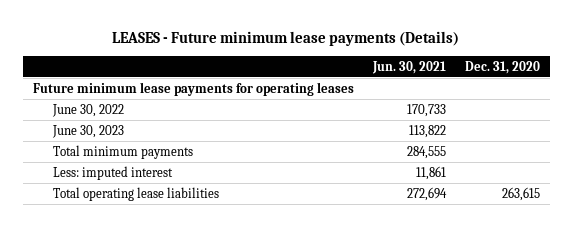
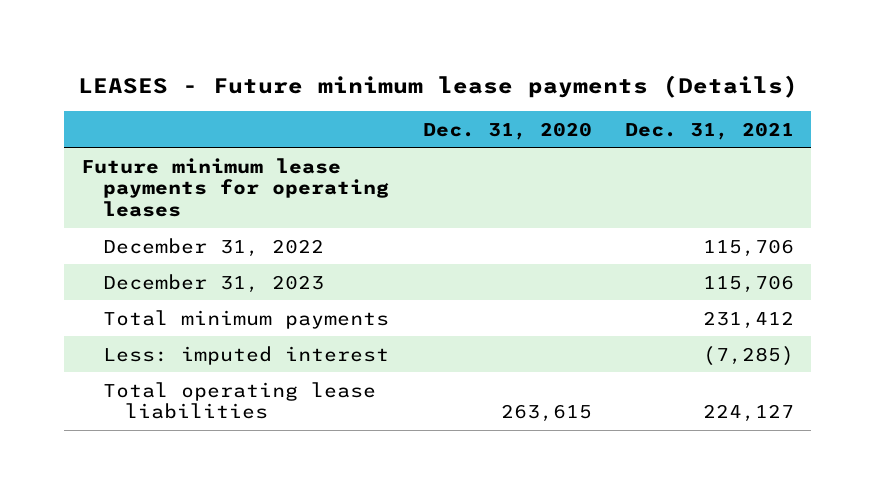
- | Jun. 30, 2021 | Dec. 31, 2020
+ | Dec. 31, 2020 | Dec. 31, 2021
- June 30, 2022 | 170,733 |
- June 30, 2023 | 113,822 |
+ December 31, 2022 | | 115,706
+ December 31, 2023 | | 115,706

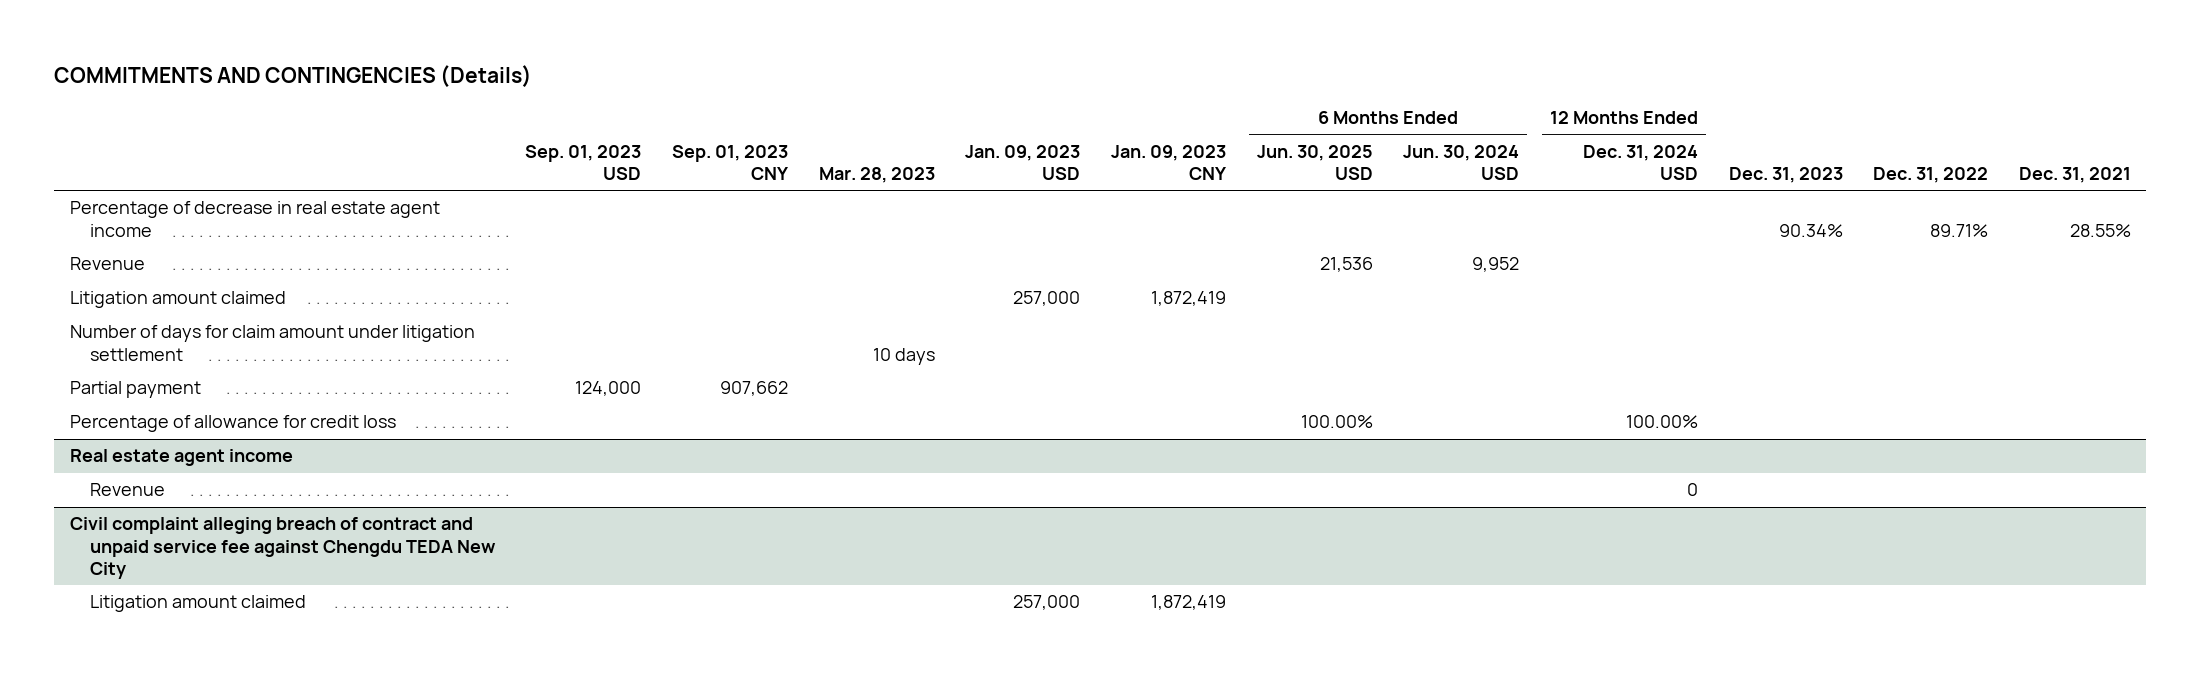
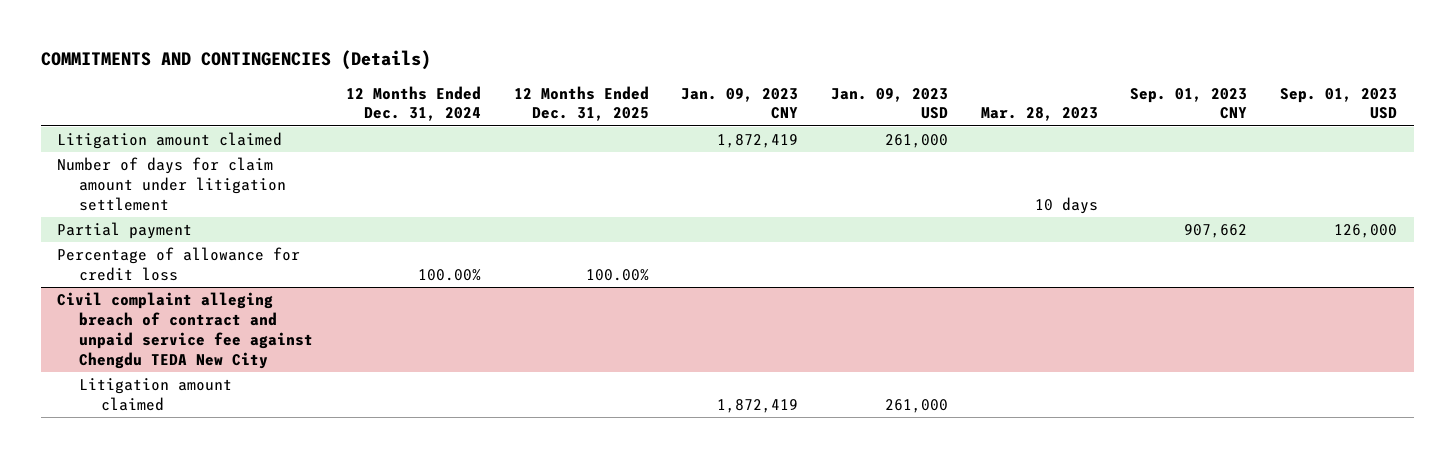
- | Sep. 01, 2023 USD | Sep. 01, 2023 CNY | Mar. 28, 2023 | Jan. 09, 2023 USD | Jan. 09, 2023 CNY | 6 Months Ended Jun. 30, 2025 USD | 6 Months Ended Jun. 30, 2024 USD | 12 Months Ended Dec. 31, 2024 USD | Dec. 31, 2023 | Dec. 31, 2022 | Dec. 31, 2021
+ | 12 Months Ended Dec. 31, 2024 | 12 Months Ended Dec. 31, 2025 | Jan. 09, 2023 CNY | Jan. 09, 2023 USD | Mar. 28, 2023 | Sep. 01, 2023 CNY | Sep. 01, 2023 USD
- Percentage of decrease in real estate agent income | | | | | | | | | 90.34% | 89.71% | 28.55%
- Revenue | | | | | | 21,536 | 9,952 | | | |
- Litigation amount claimed | | | | 257,000 | 1,872,419 | | | | | |
+ Litigation amount claimed | | | 1,872,419 | 261,000 | | |
- Partial payment | 124,000 | 907,662 | | | | | | | | |
+ Partial payment | | | | | | 907,662 | 126,000
- Real estate agent income
- Revenue | | | | | | | | 0 | | |
@ Civil complaint alleging breach of contract and unpaid service fee against Chengdu TEDA New City
- Litigation amount claimed | | | | 257,000 | 1,872,419 | | | | | |
+ Litigation amount claimed | | | 1,872,419 | 261,000 | | |

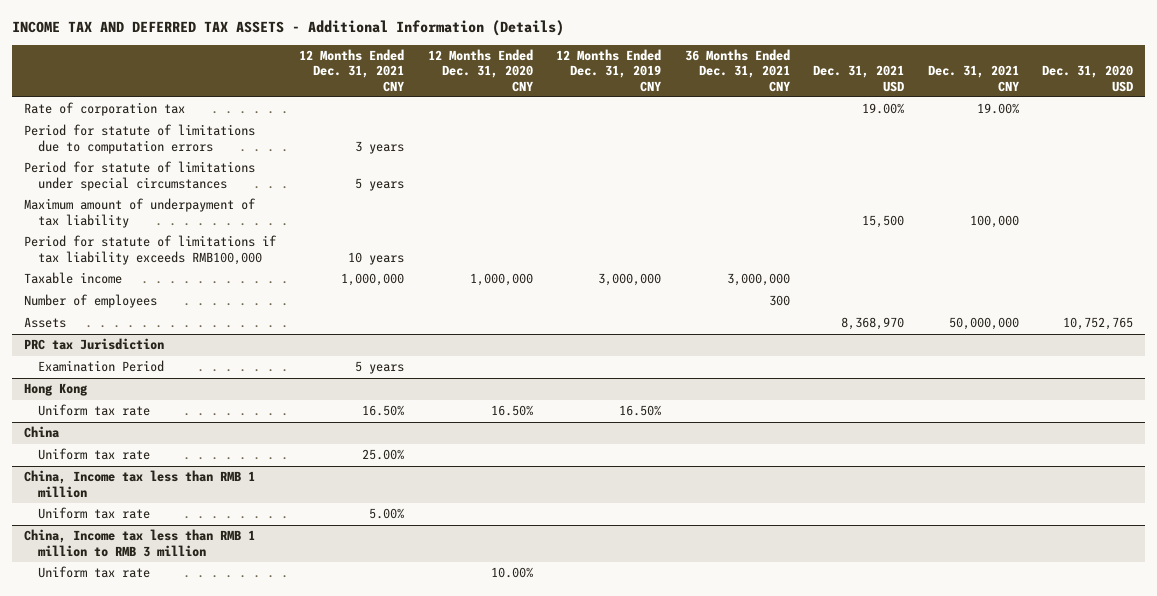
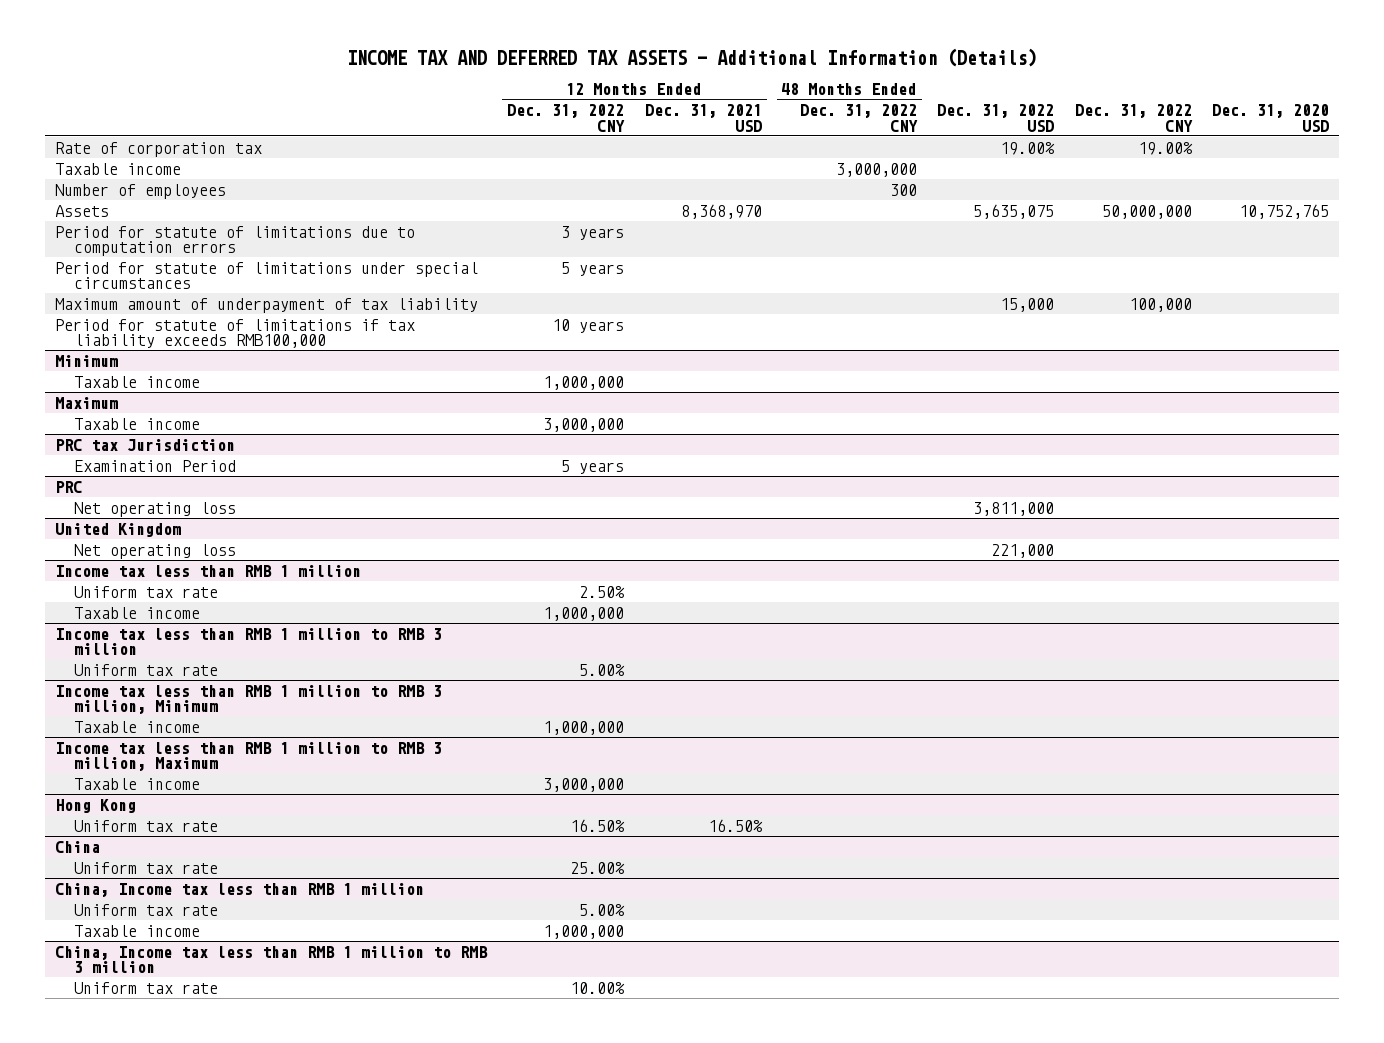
- | 12 Months Ended Dec. 31, 2021 CNY | 12 Months Ended Dec. 31, 2020 CNY | 12 Months Ended Dec. 31, 2019 CNY | 36 Months Ended Dec. 31, 2021 CNY | Dec. 31, 2021 USD | Dec. 31, 2021 CNY | Dec. 31, 2020 USD
+ | 12 Months Ended Dec. 31, 2022 CNY | 12 Months Ended Dec. 31, 2021 USD | 48 Months Ended Dec. 31, 2022 CNY | Dec. 31, 2022 USD | Dec. 31, 2022 CNY | Dec. 31, 2020 USD
moved up: Taxable income | | | 3,000,000 | | |
moved up: Number of employees | | | 300 | | |
moved up: Assets | | 8,368,970 | | 5,635,075 | 50,000,000 | 10,752,765
+ Minimum
+ Taxable income | 1,000,000 | | | | |
+ Maximum
+ Taxable income | 3,000,000 | | | | |
+ PRC
+ Net operating loss | | | | 3,811,000 | |
+ United Kingdom
+ Net operating loss | | | | 221,000 | |
+ Income tax less than RMB 1 million
+ Uniform tax rate | 2.50% | | | | |
+ Taxable income | 1,000,000 | | | | |
+ Income tax less than RMB 1 million to RMB 3 million
+ Uniform tax rate | 5.00% | | | | |
+ Income tax less than RMB 1 million to RMB 3 million, Minimum
+ Taxable income | 1,000,000 | | | | |
+ Income tax less than RMB 1 million to RMB 3 million, Maximum
+ Taxable income | 3,000,000 | | | | |
@ China, Income tax less than RMB 1 million
+ Taxable income | 1,000,000 | | | | |

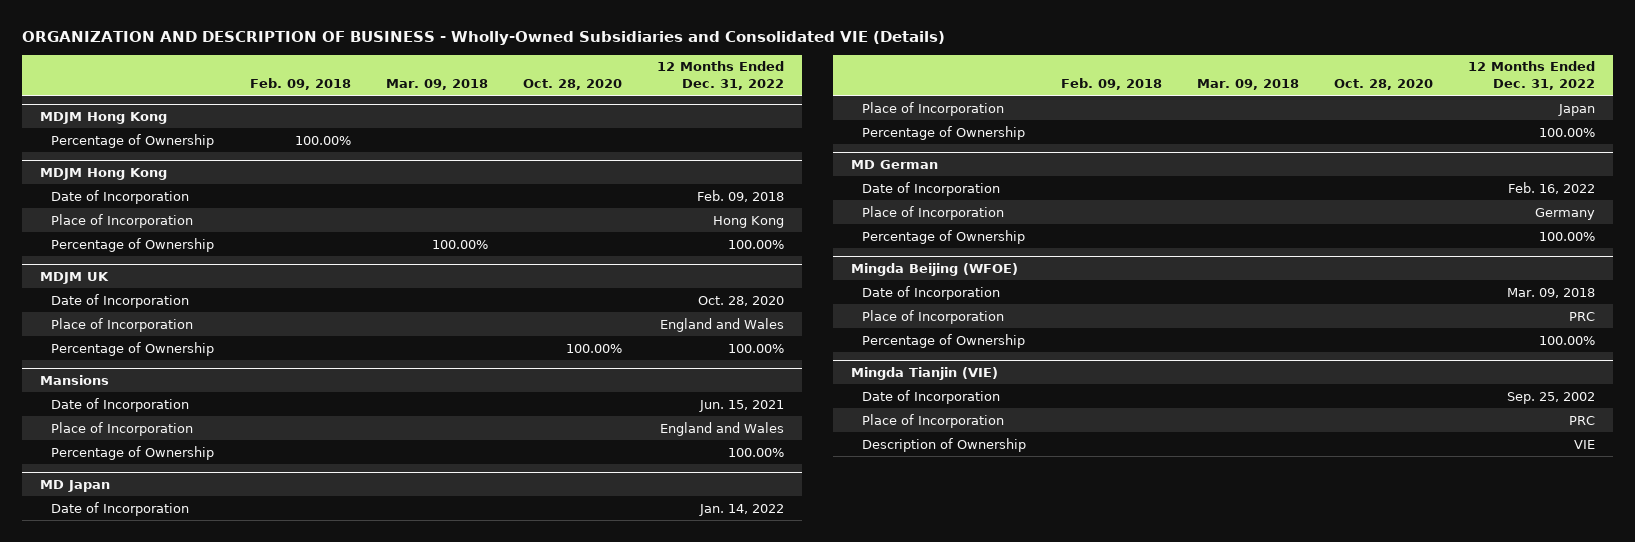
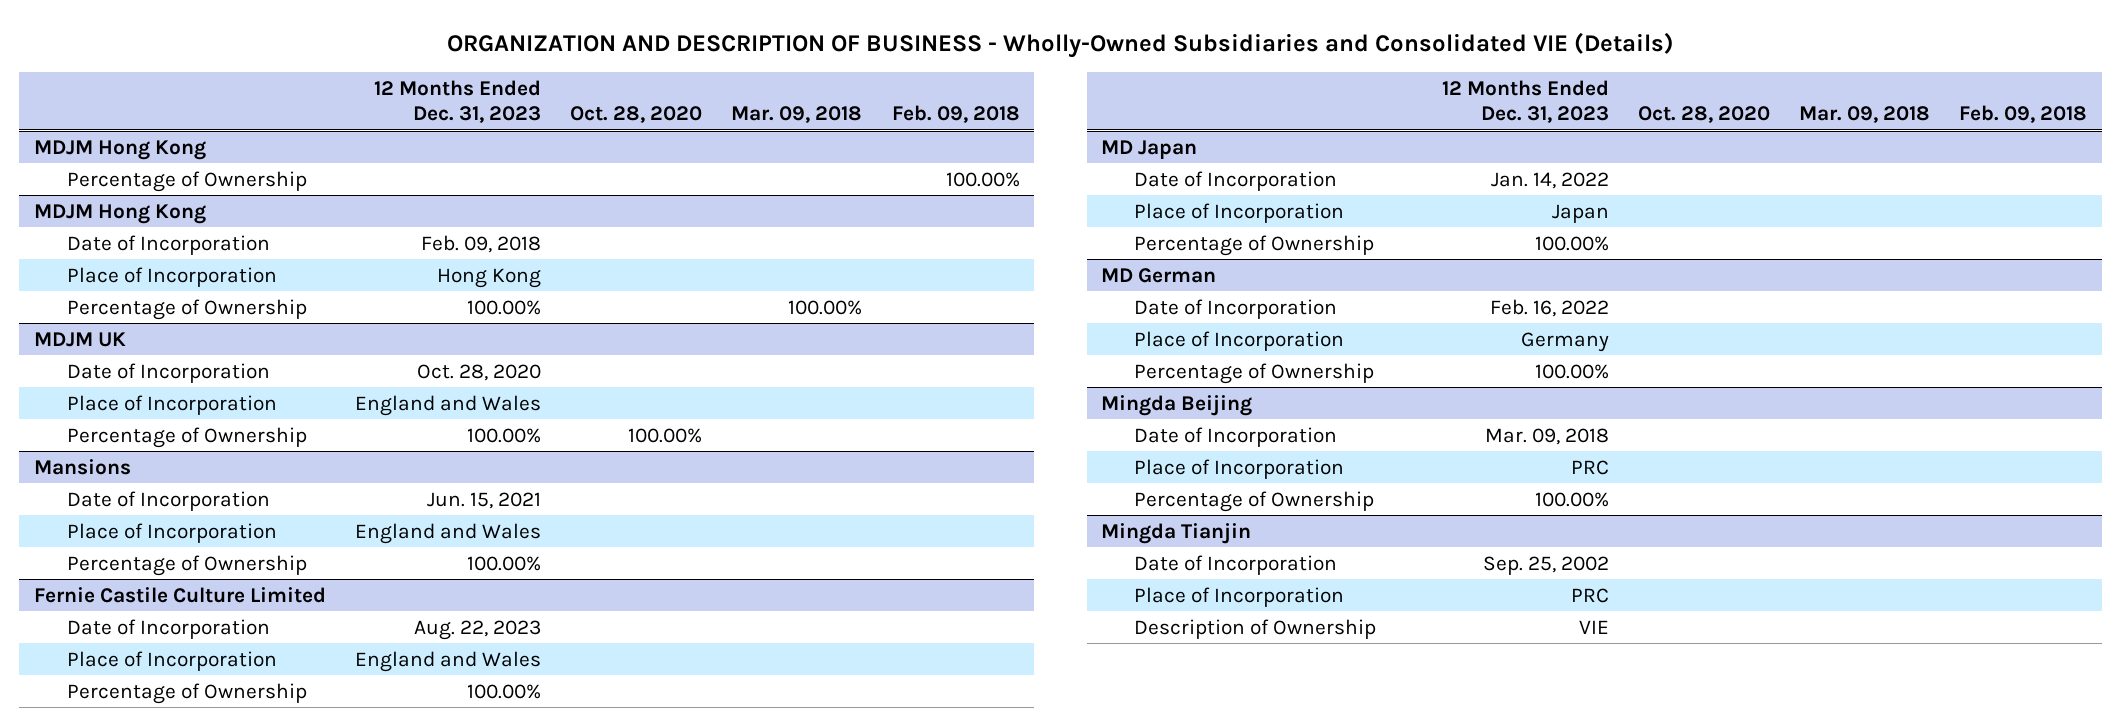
- | Feb. 09, 2018 | Mar. 09, 2018 | Oct. 28, 2020 | 12 Months Ended Dec. 31, 2022
+ | 12 Months Ended Dec. 31, 2023 | Oct. 28, 2020 | Mar. 09, 2018 | Feb. 09, 2018
+ Fernie Castile Culture Limited
+ Date of Incorporation | Aug. 22, 2023 | | |
+ Place of Incorporation | England and Wales | | |
+ Percentage of Ownership | 100.00% | | |
- Mingda Beijing (WFOE)
+ Mingda Beijing
- Mingda Tianjin (VIE)
+ Mingda Tianjin

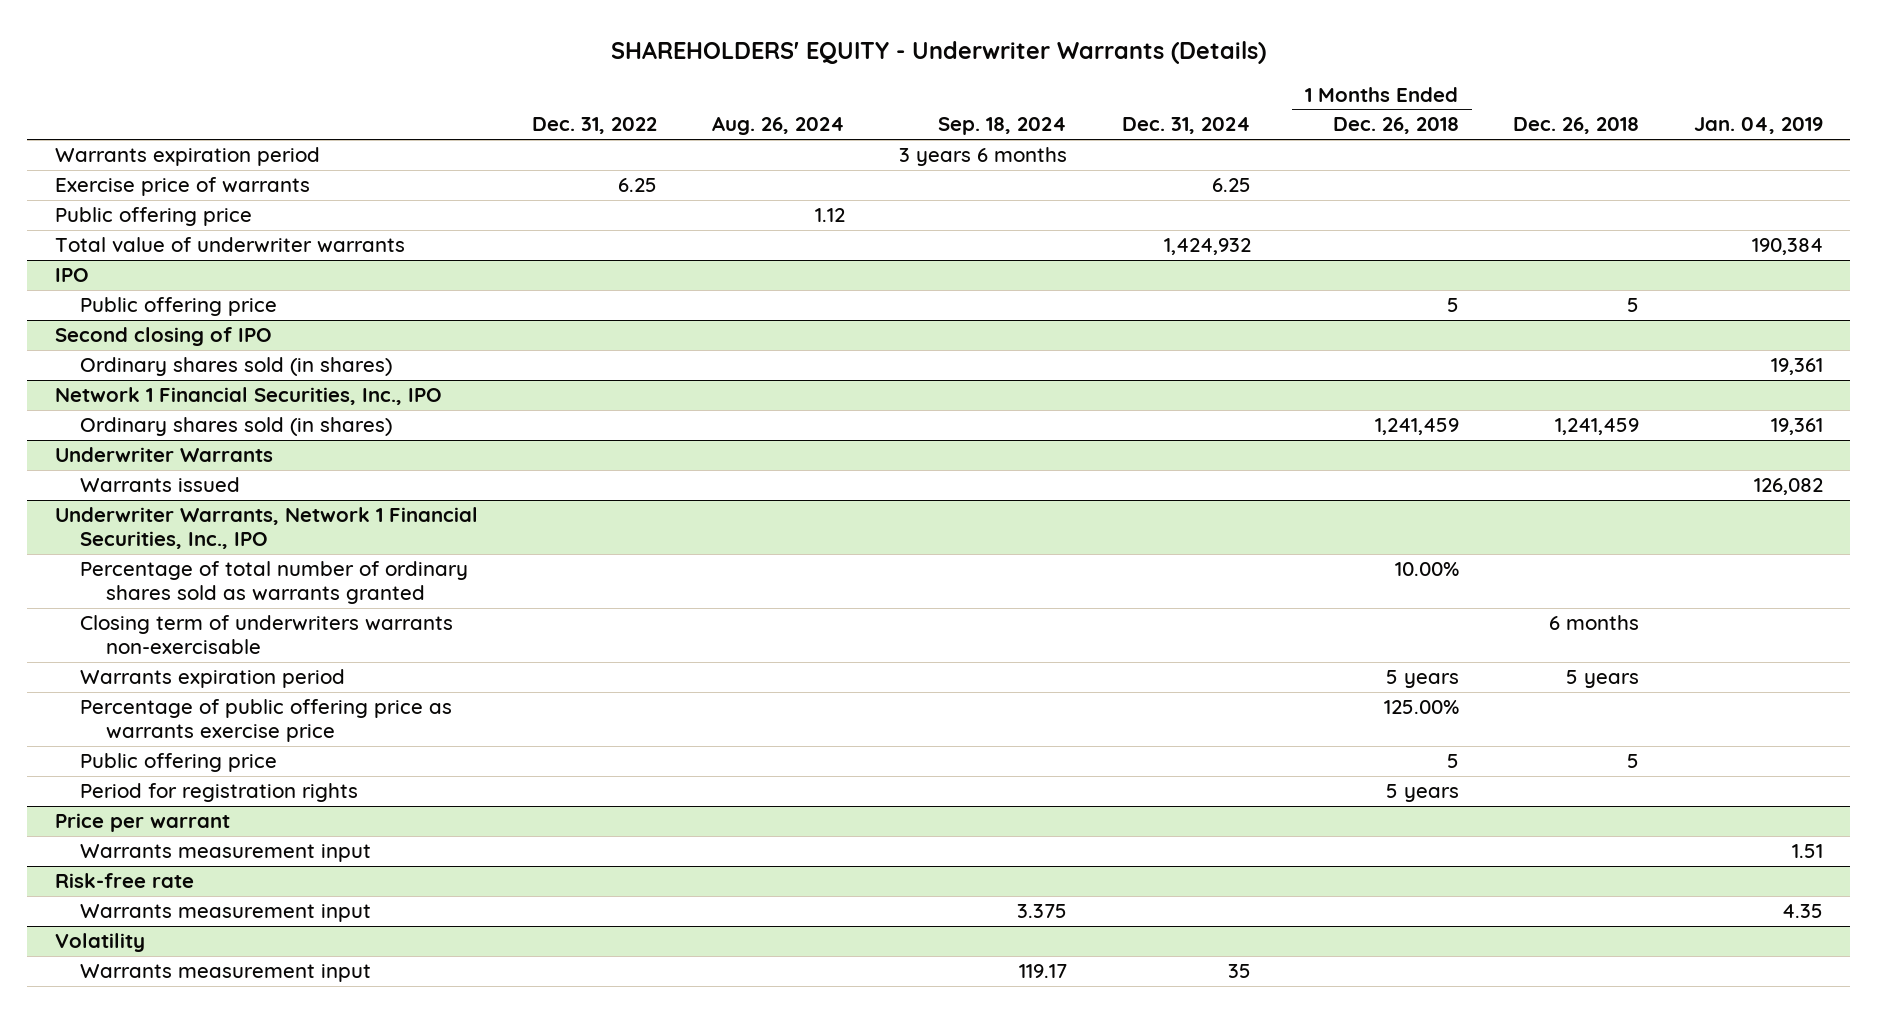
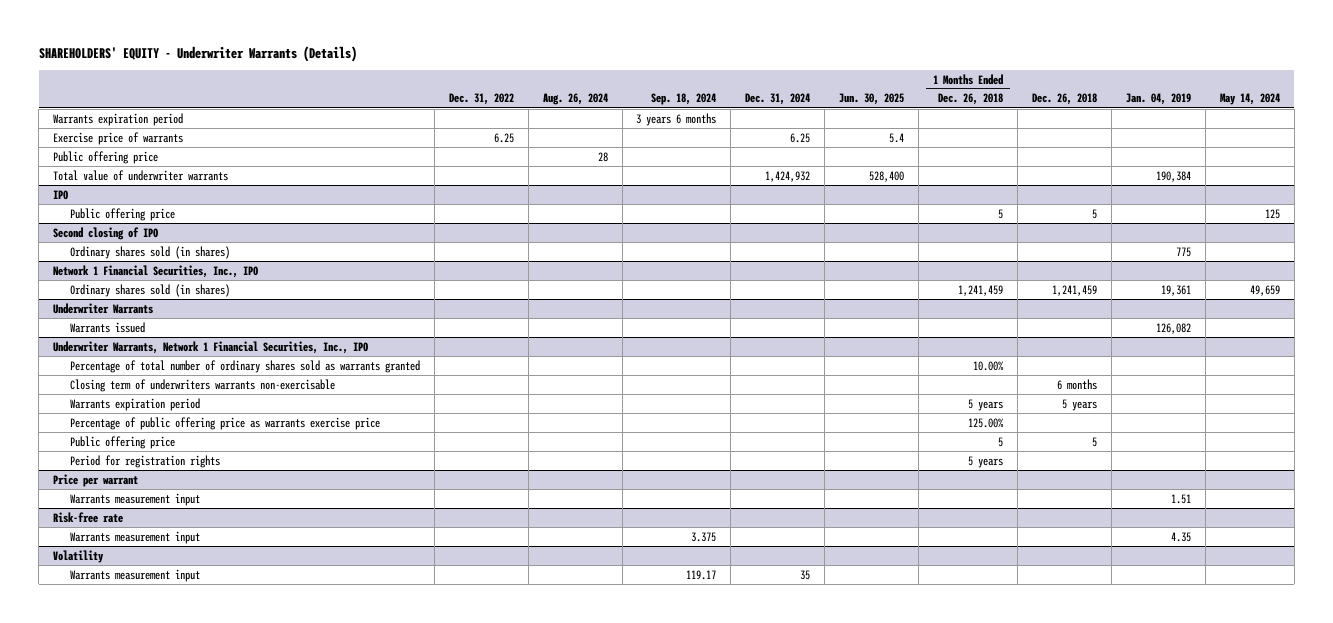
- | Dec. 31, 2022 | Aug. 26, 2024 | Sep. 18, 2024 | Dec. 31, 2024 | 1 Months Ended Dec. 26, 2018 | Dec. 26, 2018 | Jan. 04, 2019
+ | Dec. 31, 2022 | Aug. 26, 2024 | Sep. 18, 2024 | Dec. 31, 2024 | Jun. 30, 2025 | 1 Months Ended Dec. 26, 2018 | Dec. 26, 2018 | Jan. 04, 2019 | May 14, 2024
- Public offering price | | 1.12 | | | | |
+ Public offering price | | 28 | | | | | | |
@ Second closing of IPO
- Ordinary shares sold (in shares) | | | | | | | 19,361
+ Ordinary shares sold (in shares) | | | | | | | | 775 |

